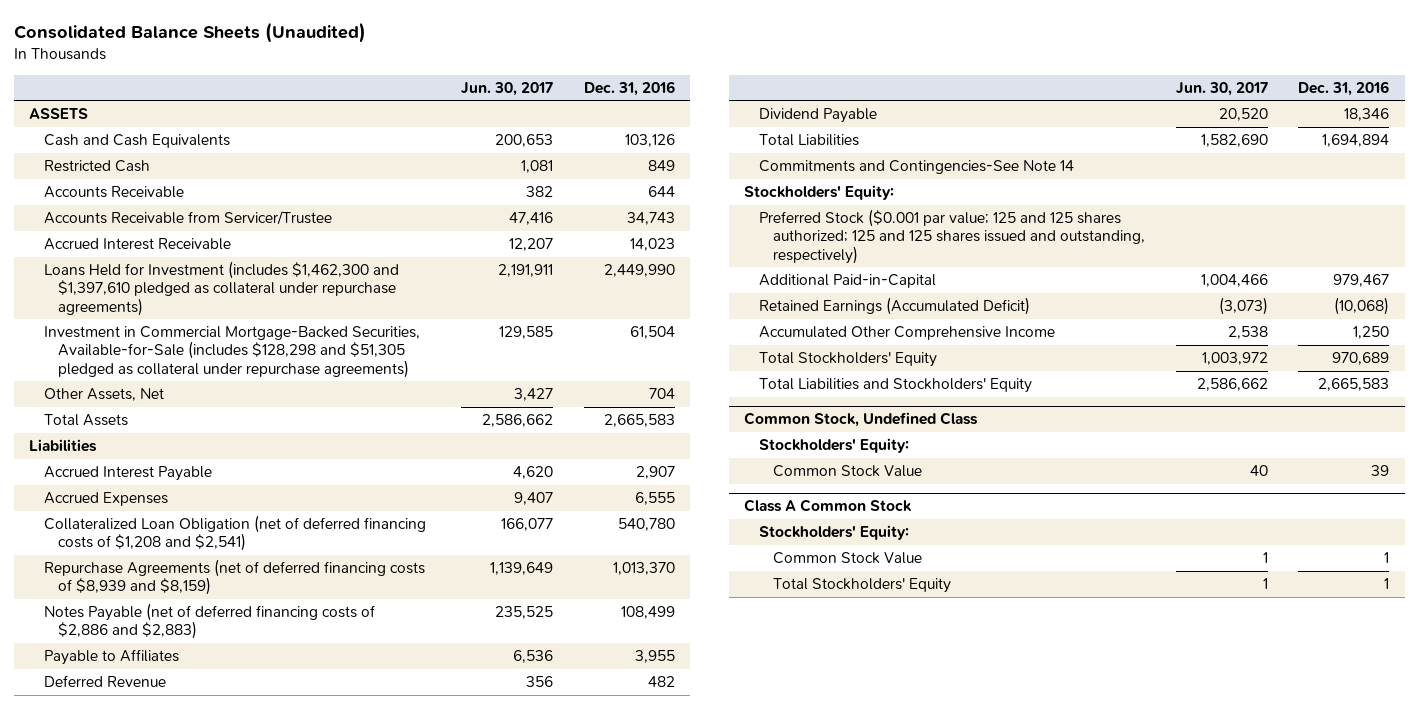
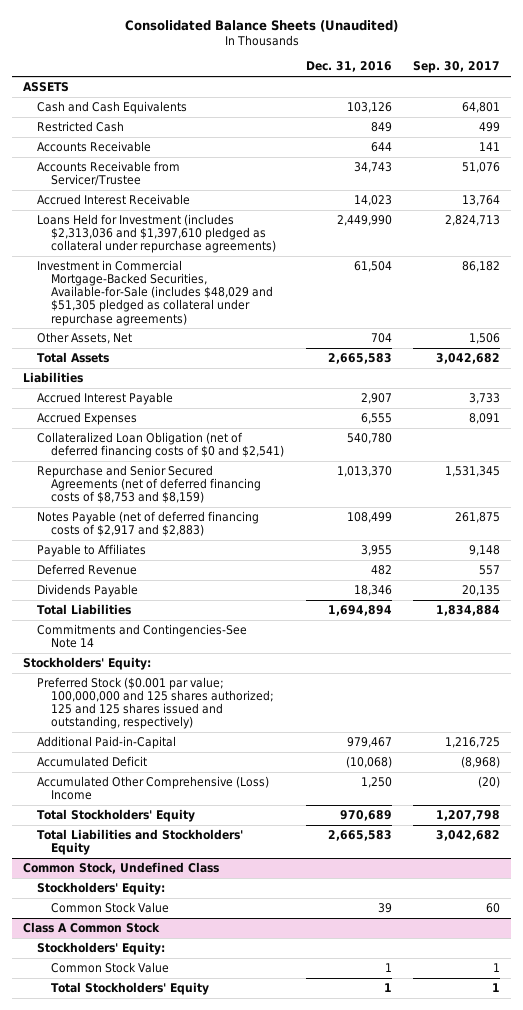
- | Jun. 30, 2017 | Dec. 31, 2016
+ | Dec. 31, 2016 | Sep. 30, 2017
- Loans Held for Investment (includes $1,462,300 and $1,397,610 pledged as collateral under repurchase agreements) | 2,191,911 | 2,449,990
- Investment in Commercial Mortgage-Backed Securities, Available-for-Sale (includes $128,298 and $51,305 pledged as collateral under repurchase agreements) | 129,585 | 61,504
+ Loans Held for Investment (includes $2,313,036 and $1,397,610 pledged as collateral under repurchase agreements) | 2,449,990 | 2,824,713
+ Investment in Commercial Mortgage-Backed Securities, Available-for-Sale (includes $48,029 and $51,305 pledged as collateral under repurchase agreements) | 61,504 | 86,182
- Collateralized Loan Obligation (net of deferred financing costs of $1,208 and $2,541) | 166,077 | 540,780
- Repurchase Agreements (net of deferred financing costs of $8,939 and $8,159) | 1,139,649 | 1,013,370
- Notes Payable (net of deferred financing costs of $2,886 and $2,883) | 235,525 | 108,499
+ Collateralized Loan Obligation (net of deferred financing costs of $0 and $2,541) | 540,780 |
+ Repurchase and Senior Secured Agreements (net of deferred financing costs of $8,753 and $8,159) | 1,013,370 | 1,531,345
+ Notes Payable (net of deferred financing costs of $2,917 and $2,883) | 108,499 | 261,875
- Dividend Payable | 20,520 | 18,346
+ Dividends Payable | 18,346 | 20,135
- Preferred Stock ($0.001 par value; 125 and 125 shares authorized; 125 and 125 shares issued and outstanding, respectively)
+ Preferred Stock ($0.001 par value; 100,000,000 and 125 shares authorized; 125 and 125 shares issued and outstanding, respectively)
- Retained Earnings (Accumulated Deficit) | (3,073) | (10,068)
- Accumulated Other Comprehensive Income | 2,538 | 1,250
+ Accumulated Deficit | (10,068) | (8,968)
+ Accumulated Other Comprehensive (Loss) Income | 1,250 | (20)

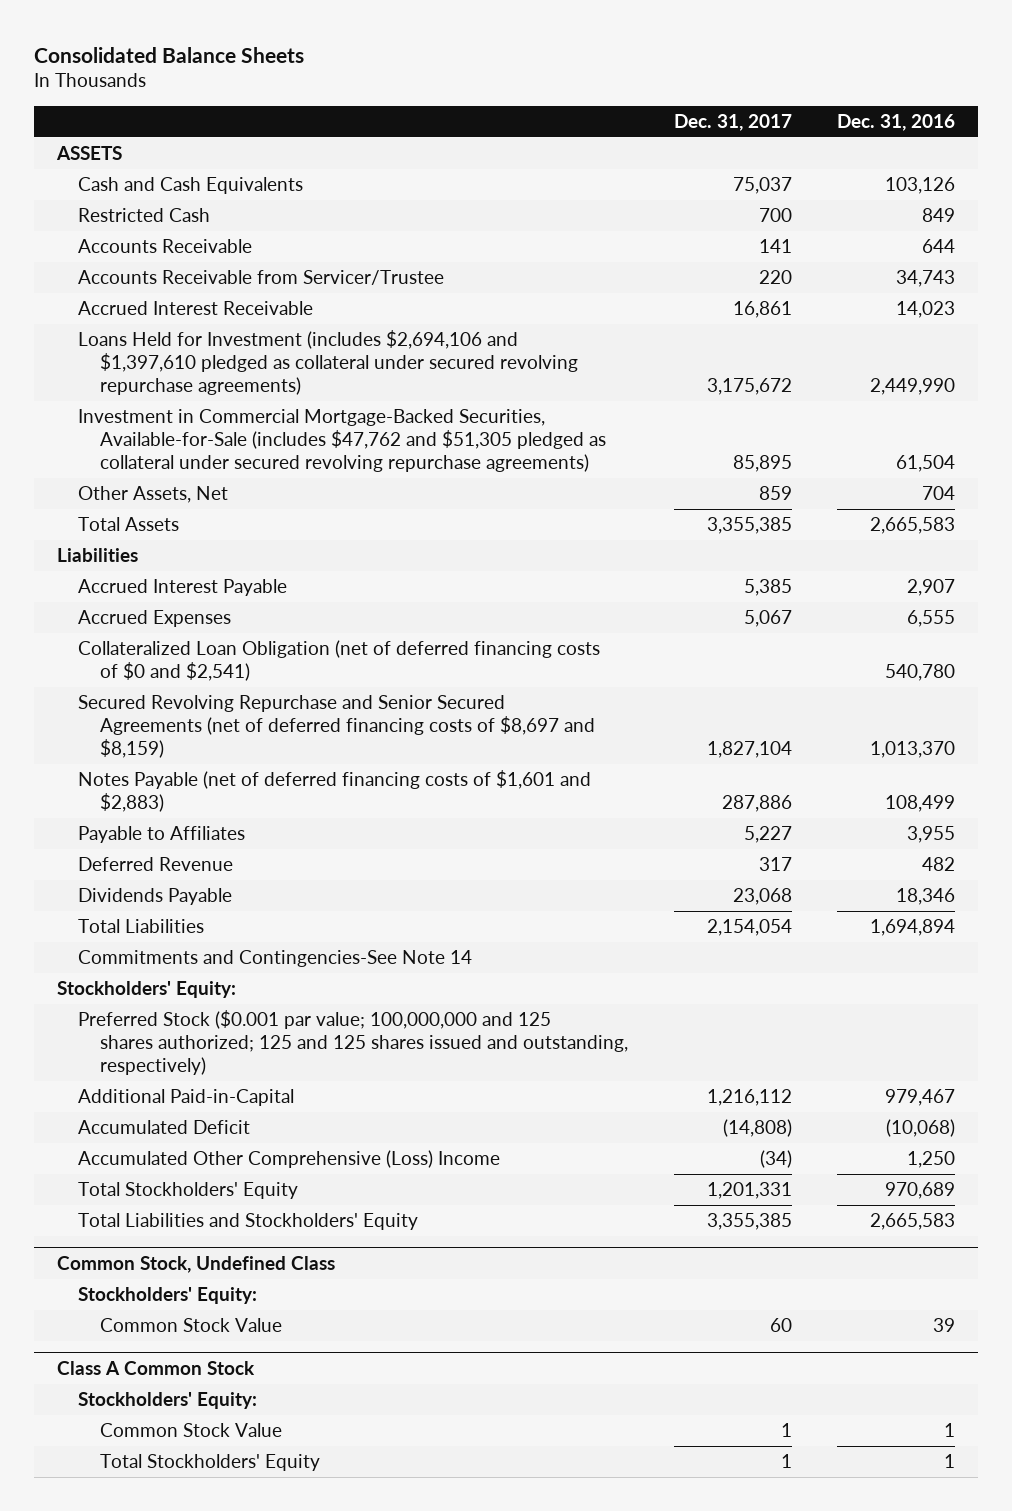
- Consolidated Balance Sheets (Unaudited)
+ Consolidated Balance Sheets
- | Dec. 31, 2016 | Sep. 30, 2017
+ | Dec. 31, 2017 | Dec. 31, 2016
- Loans Held for Investment (includes $2,313,036 and $1,397,610 pledged as collateral under repurchase agreements) | 2,449,990 | 2,824,713
- Investment in Commercial Mortgage-Backed Securities, Available-for-Sale (includes $48,029 and $51,305 pledged as collateral under repurchase agreements) | 61,504 | 86,182
+ Loans Held for Investment (includes $2,694,106 and $1,397,610 pledged as collateral under secured revolving repurchase agreements) | 3,175,672 | 2,449,990
+ Investment in Commercial Mortgage-Backed Securities, Available-for-Sale (includes $47,762 and $51,305 pledged as collateral under secured revolving repurchase agreements) | 85,895 | 61,504
- Repurchase and Senior Secured Agreements (net of deferred financing costs of $8,753 and $8,159) | 1,013,370 | 1,531,345
- Notes Payable (net of deferred financing costs of $2,917 and $2,883) | 108,499 | 261,875
+ Secured Revolving Repurchase and Senior Secured Agreements (net of deferred financing costs of $8,697 and $8,159) | 1,827,104 | 1,013,370
+ Notes Payable (net of deferred financing costs of $1,601 and $2,883) | 287,886 | 108,499

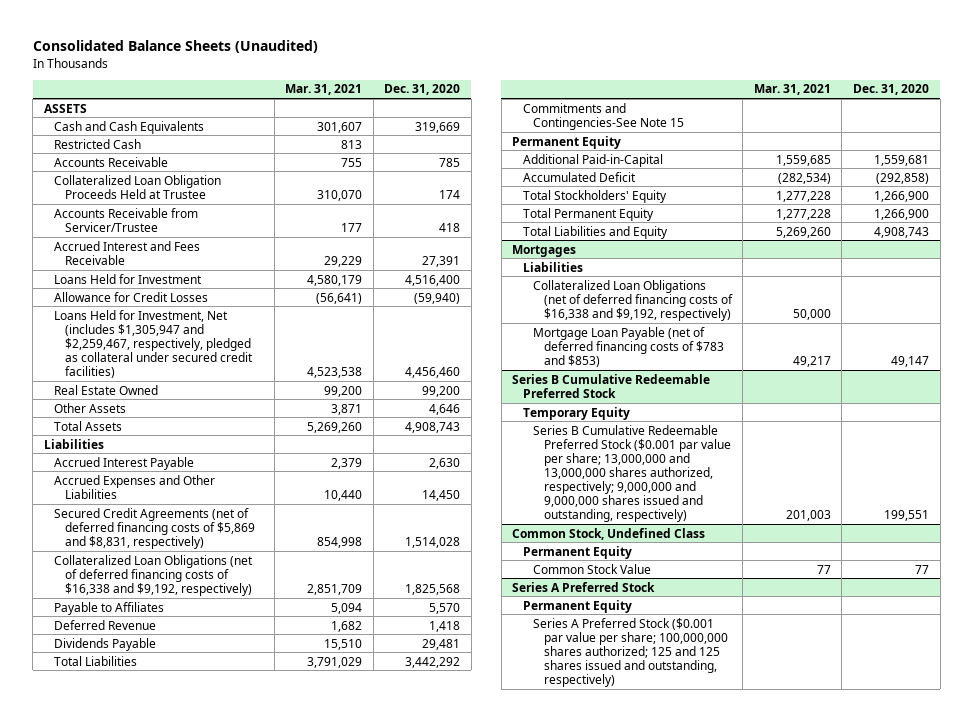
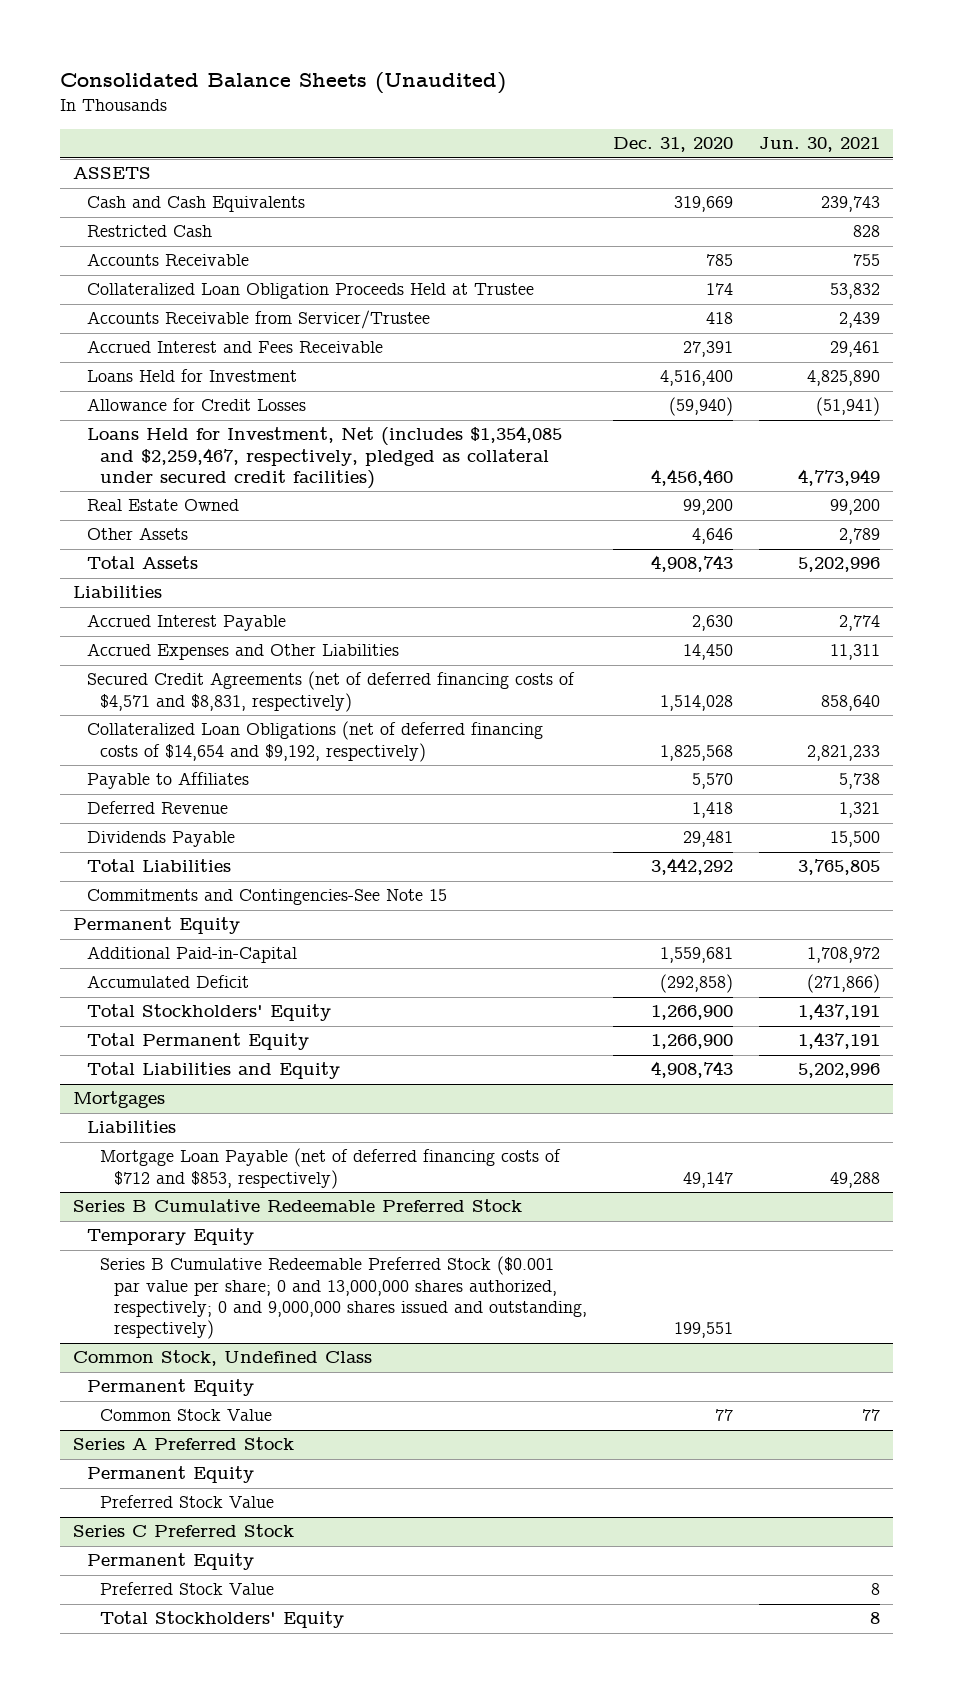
- | Mar. 31, 2021 | Dec. 31, 2020
+ | Dec. 31, 2020 | Jun. 30, 2021
- Loans Held for Investment, Net (includes $1,305,947 and $2,259,467, respectively, pledged as collateral under secured credit facilities) | 4,523,538 | 4,456,460
+ Loans Held for Investment, Net (includes $1,354,085 and $2,259,467, respectively, pledged as collateral under secured credit facilities) | 4,456,460 | 4,773,949
- Secured Credit Agreements (net of deferred financing costs of $5,869 and $8,831, respectively) | 854,998 | 1,514,028
- Collateralized Loan Obligations (net of deferred financing costs of $16,338 and $9,192, respectively) | 2,851,709 | 1,825,568
+ Secured Credit Agreements (net of deferred financing costs of $4,571 and $8,831, respectively) | 1,514,028 | 858,640
+ Collateralized Loan Obligations (net of deferred financing costs of $14,654 and $9,192, respectively) | 1,825,568 | 2,821,233
@ Mortgages
- Collateralized Loan Obligations (net of deferred financing costs of $16,338 and $9,192, respectively) | 50,000 |
- Mortgage Loan Payable (net of deferred financing costs of $783 and $853) | 49,217 | 49,147
+ Mortgage Loan Payable (net of deferred financing costs of $712 and $853, respectively) | 49,147 | 49,288
@ Series B Cumulative Redeemable Preferred Stock
- Series B Cumulative Redeemable Preferred Stock ($0.001 par value per share; 13,000,000 and 13,000,000 shares authorized, respectively; 9,000,000 and 9,000,000 shares issued and outstanding, respectively) | 201,003 | 199,551
+ Series B Cumulative Redeemable Preferred Stock ($0.001 par value per share; 0 and 13,000,000 shares authorized, respectively; 0 and 9,000,000 shares issued and outstanding, respectively) | 199,551 |
@ Series A Preferred Stock
- Series A Preferred Stock ($0.001 par value per share; 100,000,000 shares authorized; 125 and 125 shares issued and outstanding, respectively)
+ Preferred Stock Value
+ Series C Preferred Stock
+ Permanent Equity
+ Preferred Stock Value | | 8
+ Total Stockholders' Equity | | 8

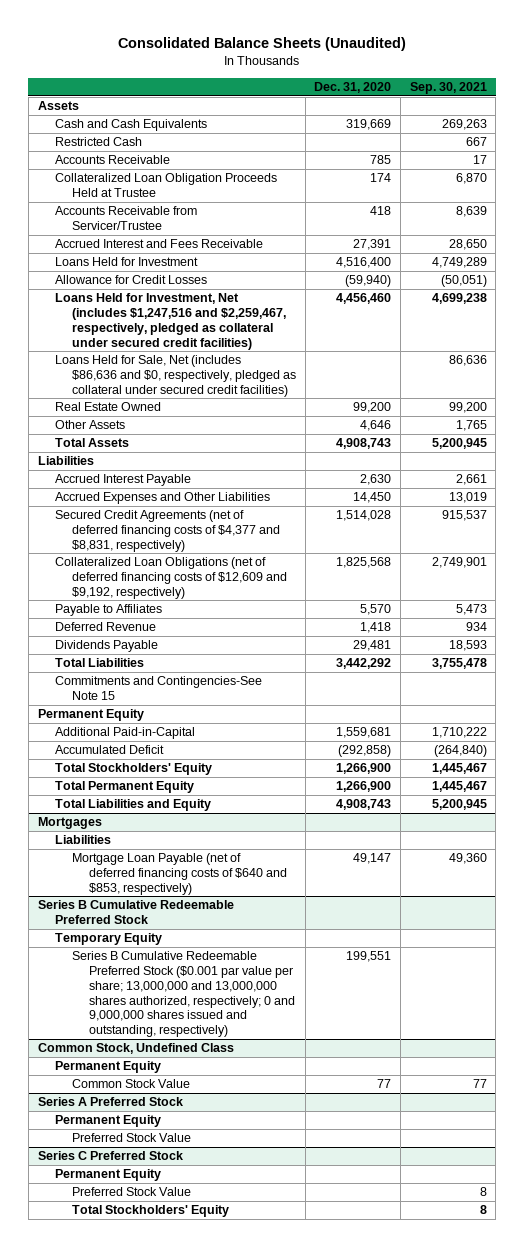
- | Dec. 31, 2020 | Jun. 30, 2021
+ | Dec. 31, 2020 | Sep. 30, 2021
- ASSETS
+ Assets
- Loans Held for Investment, Net (includes $1,354,085 and $2,259,467, respectively, pledged as collateral under secured credit facilities) | 4,456,460 | 4,773,949
+ Loans Held for Investment, Net (includes $1,247,516 and $2,259,467, respectively, pledged as collateral under secured credit facilities) | 4,456,460 | 4,699,238
+ Loans Held for Sale, Net (includes $86,636 and $0, respectively, pledged as collateral under secured credit facilities) | | 86,636
- Secured Credit Agreements (net of deferred financing costs of $4,571 and $8,831, respectively) | 1,514,028 | 858,640
- Collateralized Loan Obligations (net of deferred financing costs of $14,654 and $9,192, respectively) | 1,825,568 | 2,821,233
+ Secured Credit Agreements (net of deferred financing costs of $4,377 and $8,831, respectively) | 1,514,028 | 915,537
+ Collateralized Loan Obligations (net of deferred financing costs of $12,609 and $9,192, respectively) | 1,825,568 | 2,749,901
@ Mortgages
- Mortgage Loan Payable (net of deferred financing costs of $712 and $853, respectively) | 49,147 | 49,288
+ Mortgage Loan Payable (net of deferred financing costs of $640 and $853, respectively) | 49,147 | 49,360
@ Series B Cumulative Redeemable Preferred Stock
- Series B Cumulative Redeemable Preferred Stock ($0.001 par value per share; 0 and 13,000,000 shares authorized, respectively; 0 and 9,000,000 shares issued and outstanding, respectively) | 199,551 |
+ Series B Cumulative Redeemable Preferred Stock ($0.001 par value per share; 13,000,000 and 13,000,000 shares authorized, respectively; 0 and 9,000,000 shares issued and outstanding, respectively) | 199,551 |

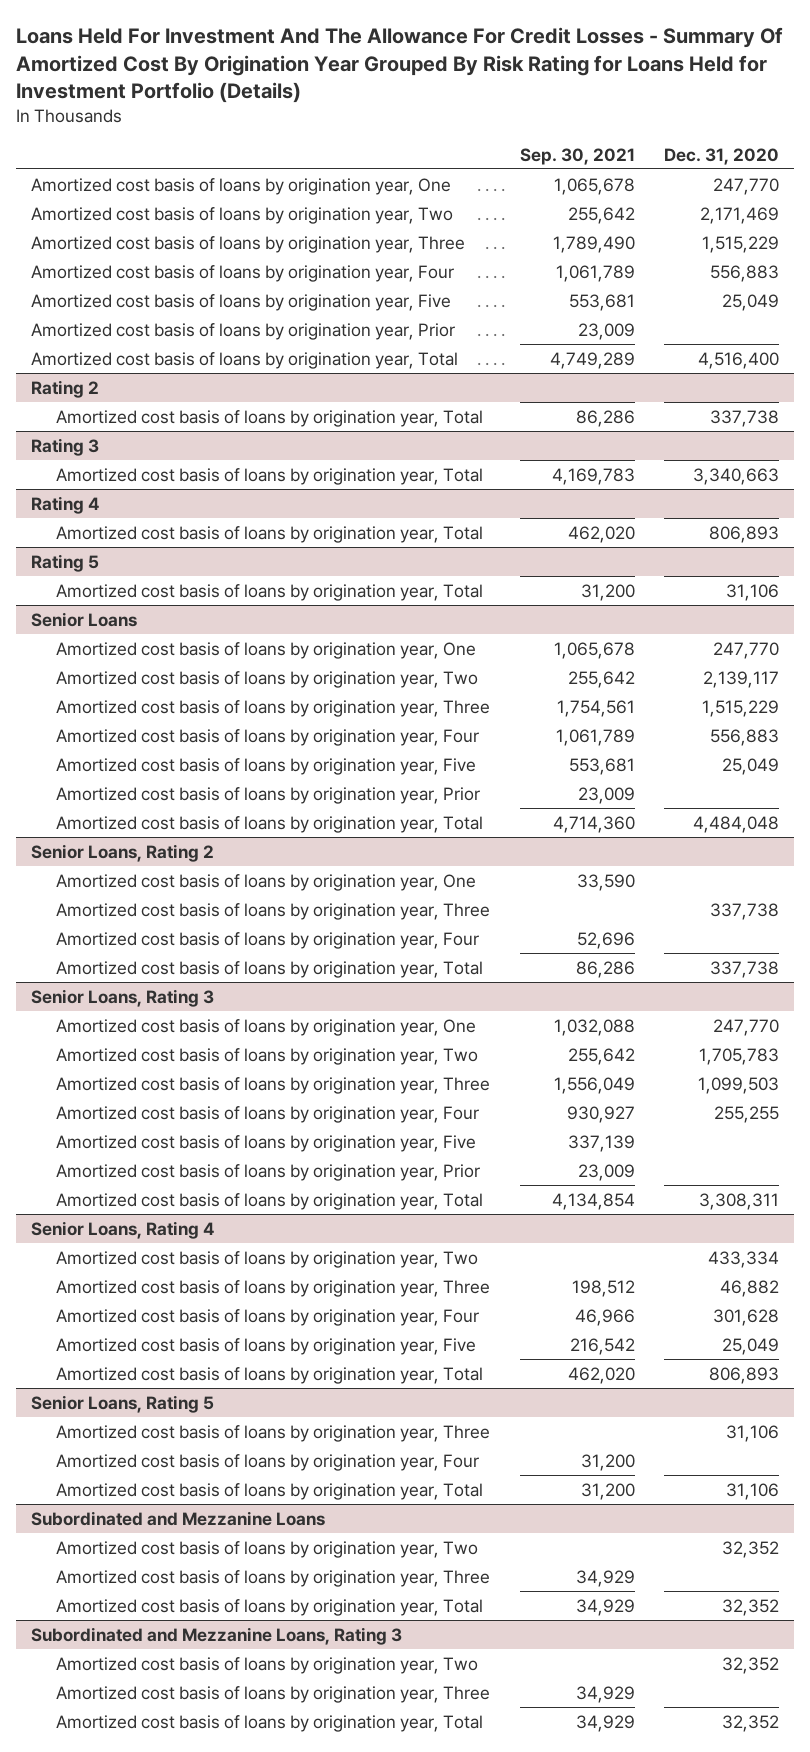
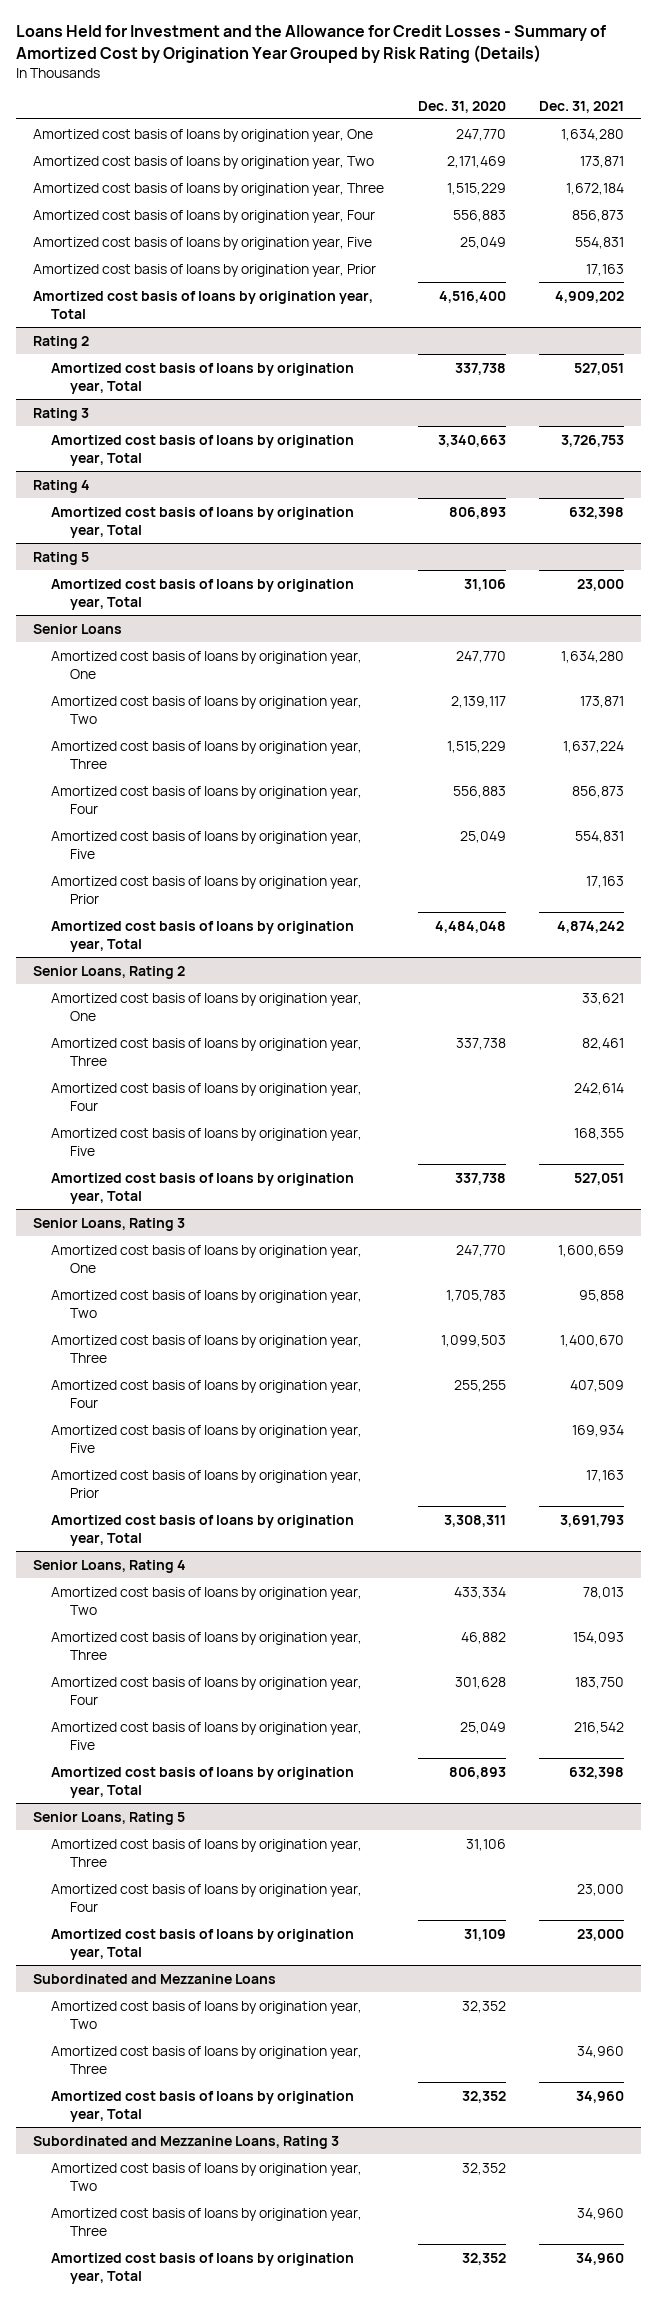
- Loans Held For Investment And The Allowance For Credit Losses - Summary Of Amortized Cost By Origination Year Grouped By Risk Rating for Loans Held for Investment Portfolio (Details)
+ Loans Held for Investment and the Allowance for Credit Losses - Summary of Amortized Cost by Origination Year Grouped by Risk Rating (Details)
- | Sep. 30, 2021 | Dec. 31, 2020
+ | Dec. 31, 2020 | Dec. 31, 2021
@ Senior Loans, Rating 2
+ Amortized cost basis of loans by origination year, Five | | 168,355
@ Senior Loans, Rating 5
- Amortized cost basis of loans by origination year, Total | 31,200 | 31,106
+ Amortized cost basis of loans by origination year, Total | 31,109 | 23,000

